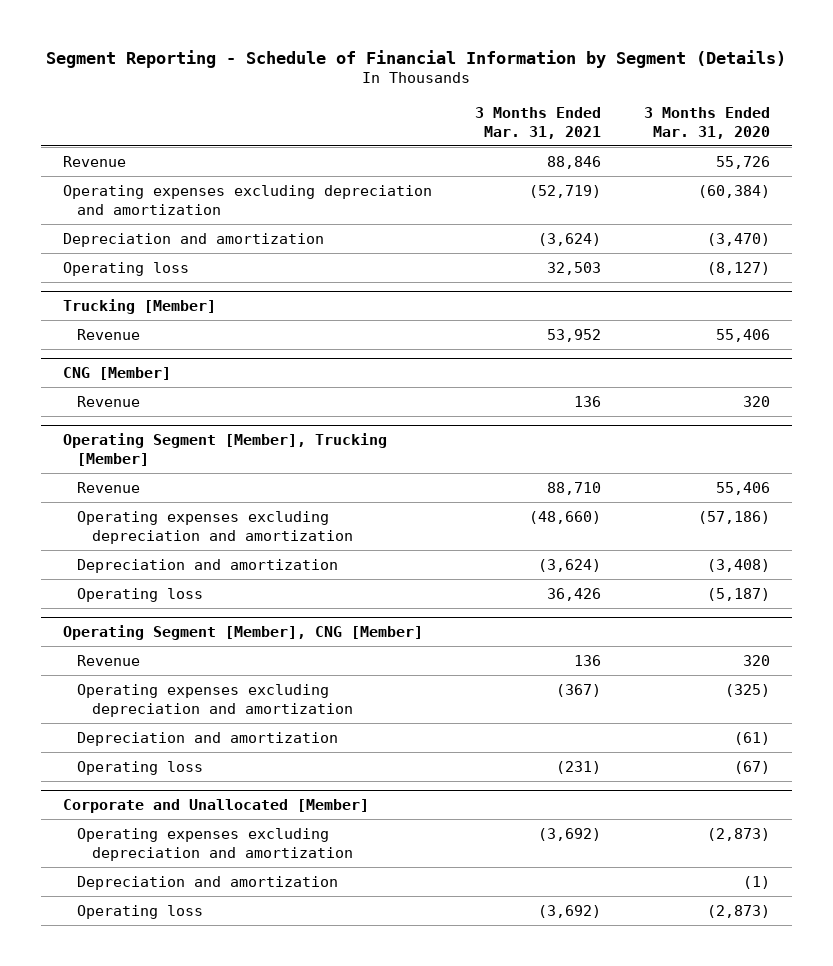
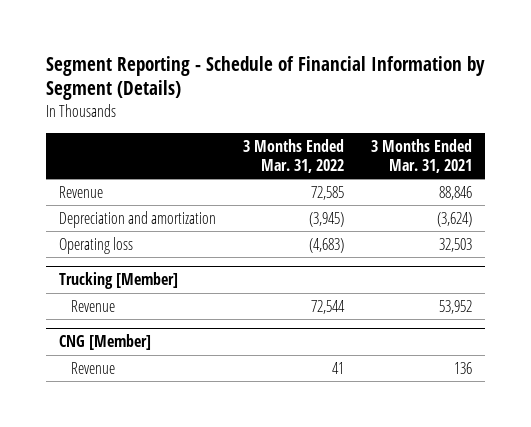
- | 3 Months Ended Mar. 31, 2021 | 3 Months Ended Mar. 31, 2020
+ | 3 Months Ended Mar. 31, 2022 | 3 Months Ended Mar. 31, 2021
- Operating expenses excluding depreciation and amortization | (52,719) | (60,384)
- Operating Segment [Member], Trucking [Member]
- Revenue | 88,710 | 55,406
- Operating expenses excluding depreciation and amortization | (48,660) | (57,186)
- Depreciation and amortization | (3,624) | (3,408)
- Operating loss | 36,426 | (5,187)
- Operating Segment [Member], CNG [Member]
- Revenue | 136 | 320
- Operating expenses excluding depreciation and amortization | (367) | (325)
- Depreciation and amortization | | (61)
- Operating loss | (231) | (67)
- Corporate and Unallocated [Member]
- Operating expenses excluding depreciation and amortization | (3,692) | (2,873)
- Depreciation and amortization | | (1)
- Operating loss | (3,692) | (2,873)

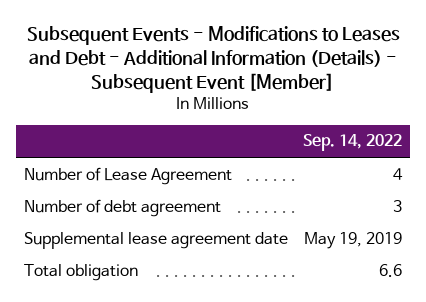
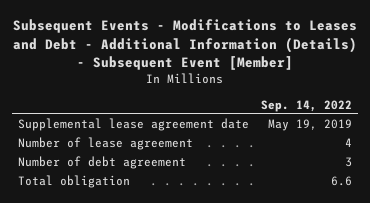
- Number of Lease Agreement | 4
+ Number of lease agreement | 4
moved down: Number of debt agreement | 3

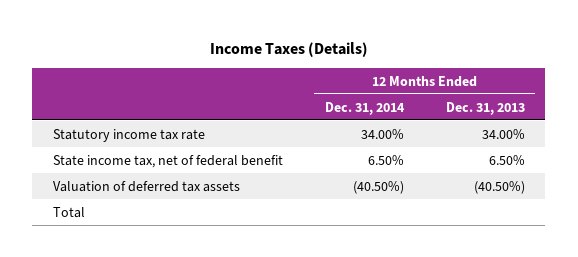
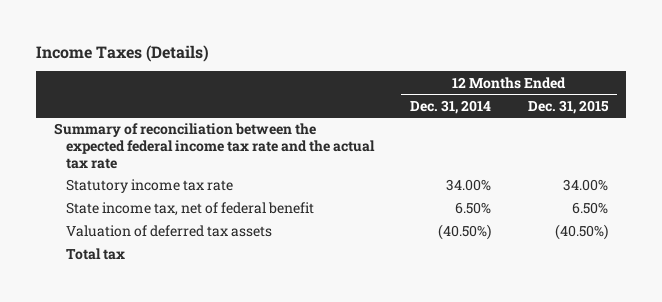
- | 12 Months Ended Dec. 31, 2014 | 12 Months Ended Dec. 31, 2013
+ | 12 Months Ended Dec. 31, 2014 | 12 Months Ended Dec. 31, 2015
+ Summary of reconciliation between the expected federal income tax rate and the actual tax rate
- Total
+ Total tax

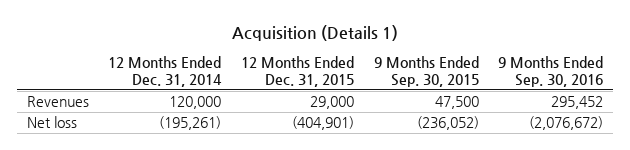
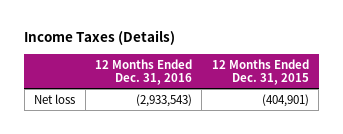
- Acquisition (Details 1)
+ Income Taxes (Details)
- | 12 Months Ended Dec. 31, 2014 | 12 Months Ended Dec. 31, 2015 | 9 Months Ended Sep. 30, 2015 | 9 Months Ended Sep. 30, 2016
+ | 12 Months Ended Dec. 31, 2016 | 12 Months Ended Dec. 31, 2015
- Revenues | 120,000 | 29,000 | 47,500 | 295,452

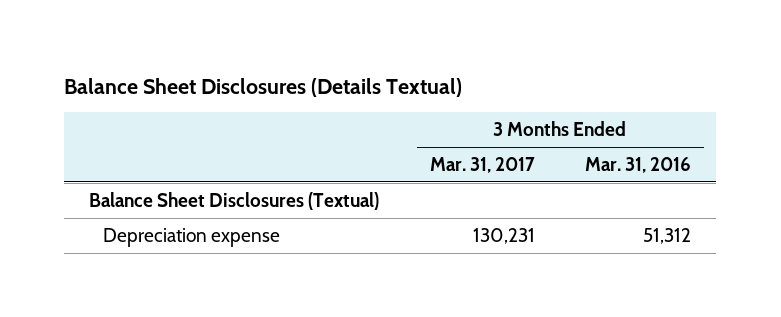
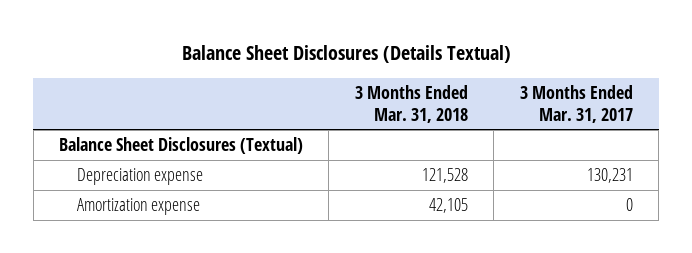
- | 3 Months Ended Mar. 31, 2017 | 3 Months Ended Mar. 31, 2016
+ | 3 Months Ended Mar. 31, 2018 | 3 Months Ended Mar. 31, 2017
+ Amortization expense | 42,105 | 0

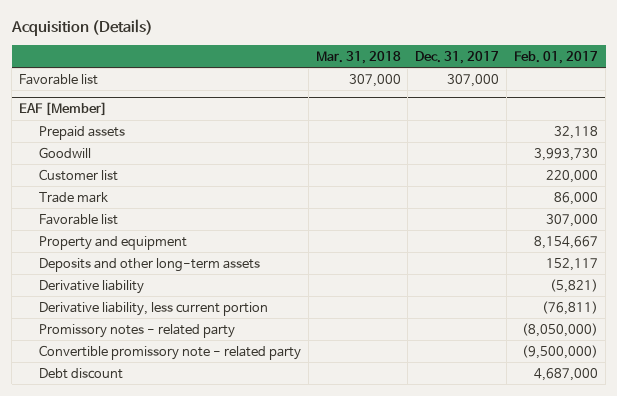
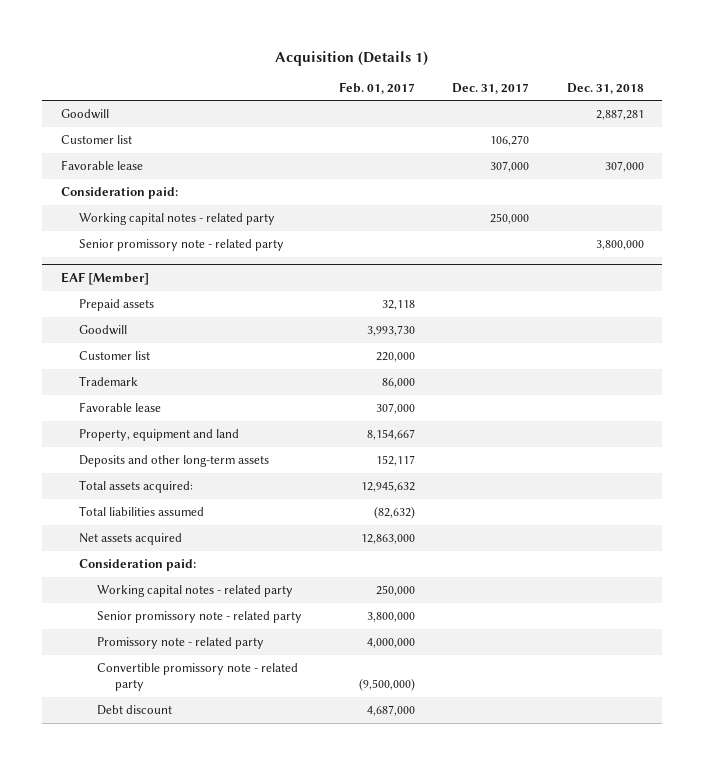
- Acquisition (Details)
+ Acquisition (Details 1)
- | Mar. 31, 2018 | Dec. 31, 2017 | Feb. 01, 2017
+ | Feb. 01, 2017 | Dec. 31, 2017 | Dec. 31, 2018
- Favorable list | 307,000 | 307,000 |
+ Goodwill | | | 2,887,281
+ Customer list | | 106,270 |
+ Favorable lease | | 307,000 | 307,000
+ Consideration paid:
+ Working capital notes - related party | | 250,000 |
+ Senior promissory note - related party | | | 3,800,000
@ EAF [Member]
- Trade mark | | | 86,000
- Favorable list | | | 307,000
- Property and equipment | | | 8,154,667
+ Trademark | 86,000 | |
+ Favorable lease | 307,000 | |
+ Property, equipment and land | 8,154,667 | |
- Derivative liability | | | (5,821)
- Derivative liability, less current portion | | | (76,811)
- Promissory notes - related party | | | (8,050,000)
+ Total assets acquired: | 12,945,632 | |
+ Total liabilities assumed | (82,632) | |
+ Net assets acquired | 12,863,000 | |
+ Consideration paid:
+ Working capital notes - related party | 250,000 | |
+ Senior promissory note - related party | 3,800,000 | |
+ Promissory note - related party | 4,000,000 | |

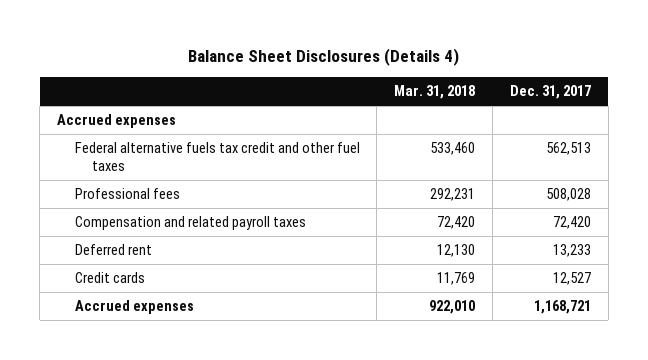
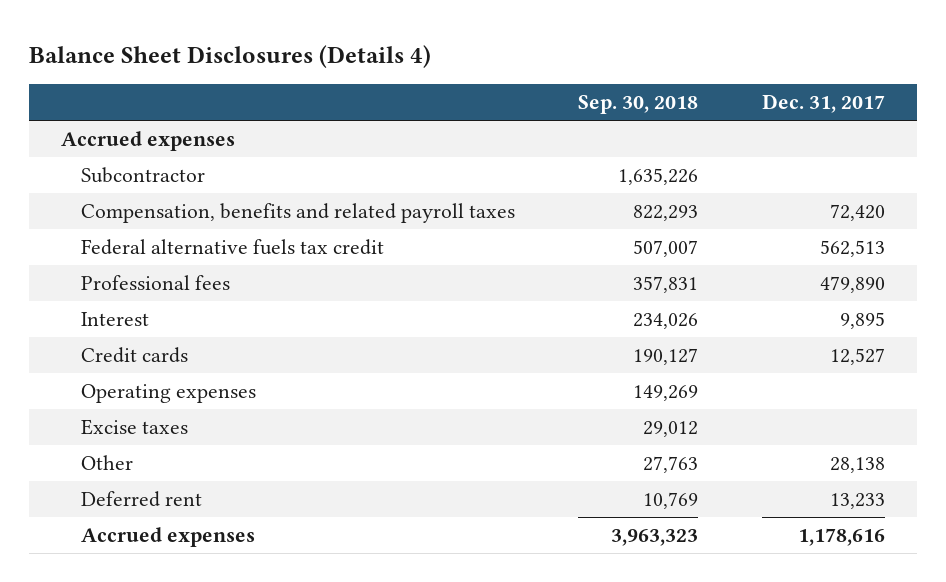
- | Mar. 31, 2018 | Dec. 31, 2017
+ | Sep. 30, 2018 | Dec. 31, 2017
- Federal alternative fuels tax credit and other fuel taxes | 533,460 | 562,513
- Professional fees | 292,231 | 508,028
- Compensation and related payroll taxes | 72,420 | 72,420
+ Subcontractor | 1,635,226 |
+ Compensation, benefits and related payroll taxes | 822,293 | 72,420
+ Federal alternative fuels tax credit | 507,007 | 562,513
+ Professional fees | 357,831 | 479,890
+ Interest | 234,026 | 9,895
- Accrued expenses | 922,010 | 1,168,721
+ Operating expenses | 149,269 |
+ Excise taxes | 29,012 |
+ Other | 27,763 | 28,138
moved down: Deferred rent | 10,769 | 13,233
+ Accrued expenses | 3,963,323 | 1,178,616

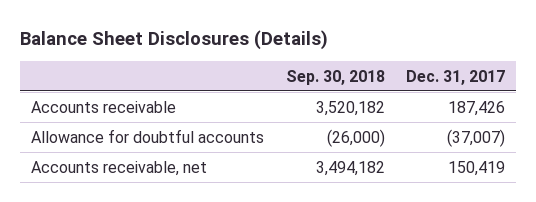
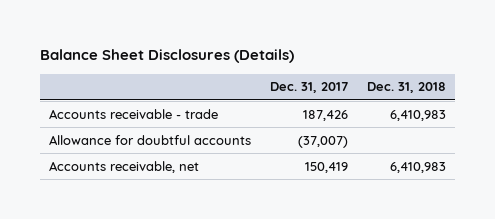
- | Sep. 30, 2018 | Dec. 31, 2017
+ | Dec. 31, 2017 | Dec. 31, 2018
- Accounts receivable | 3,520,182 | 187,426
+ Accounts receivable - trade | 187,426 | 6,410,983

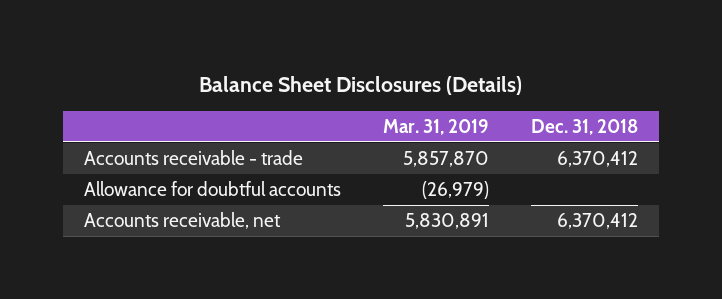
- | Dec. 31, 2017 | Dec. 31, 2018
+ | Mar. 31, 2019 | Dec. 31, 2018
- Accounts receivable - trade | 187,426 | 6,410,983
+ Accounts receivable - trade | 5,857,870 | 6,370,412
- Accounts receivable, net | 150,419 | 6,410,983
+ Accounts receivable, net | 5,830,891 | 6,370,412

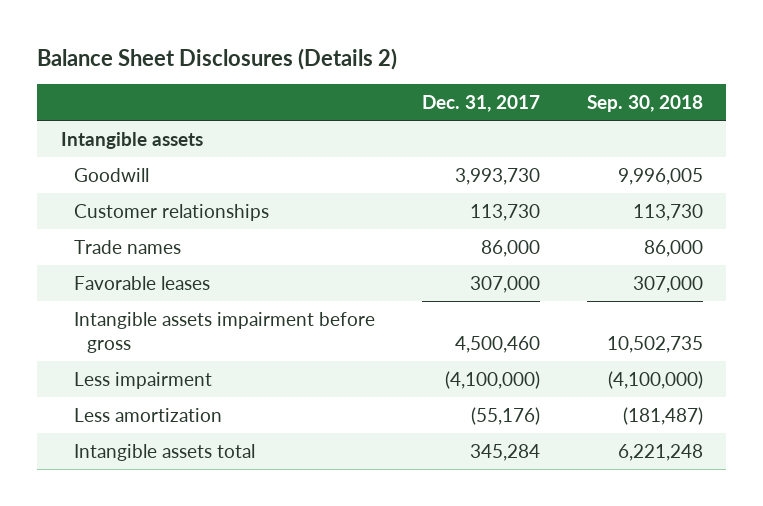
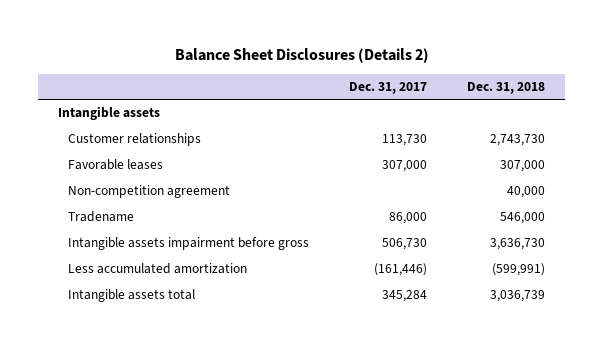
- | Dec. 31, 2017 | Sep. 30, 2018
+ | Dec. 31, 2017 | Dec. 31, 2018
- Goodwill | 3,993,730 | 9,996,005
- Trade names | 86,000 | 86,000
- Intangible assets impairment before gross | 4,500,460 | 10,502,735
- Less impairment | (4,100,000) | (4,100,000)
- Less amortization | (55,176) | (181,487)
+ Non-competition agreement | | 40,000
+ Tradename | 86,000 | 546,000
+ Intangible assets impairment before gross | 506,730 | 3,636,730
+ Less accumulated amortization | (161,446) | (599,991)

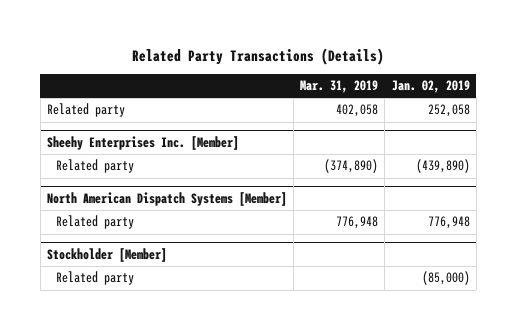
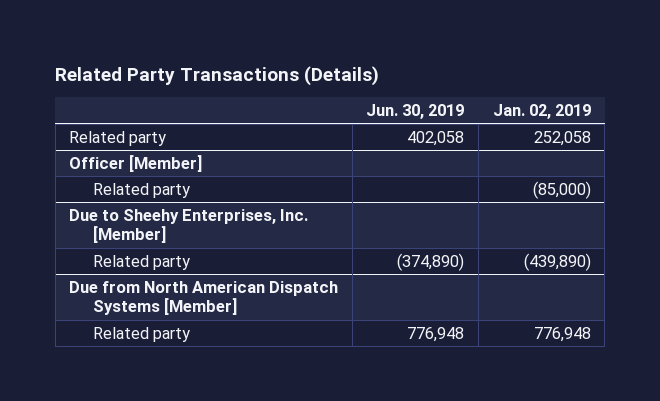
- | Mar. 31, 2019 | Jan. 02, 2019
+ | Jun. 30, 2019 | Jan. 02, 2019
- Sheehy Enterprises Inc. [Member]
+ Officer [Member]
+ Related party | | (85,000)
+ Due to Sheehy Enterprises, Inc. [Member]
- North American Dispatch Systems [Member]
+ Due from North American Dispatch Systems [Member]
- Stockholder [Member]
- Related party | | (85,000)

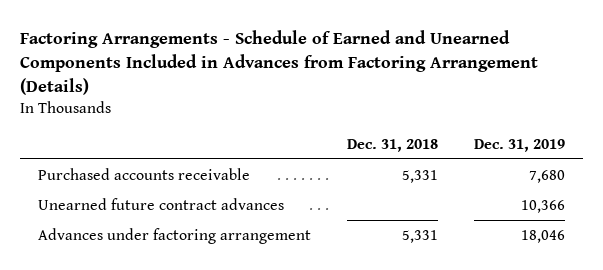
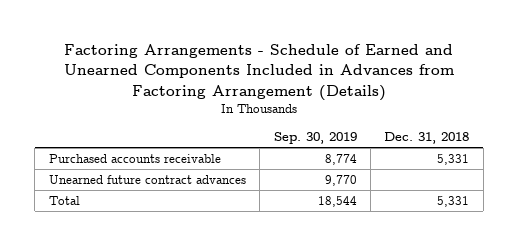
- | Dec. 31, 2018 | Dec. 31, 2019
+ | Sep. 30, 2019 | Dec. 31, 2018
- Advances under factoring arrangement | 5,331 | 18,046
+ Total | 18,544 | 5,331

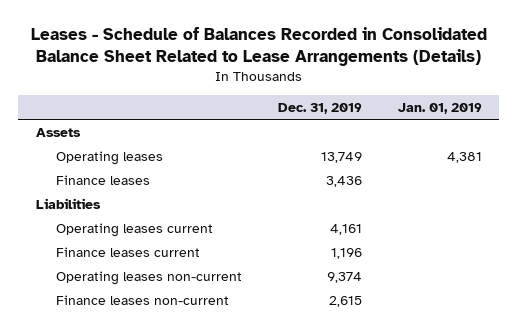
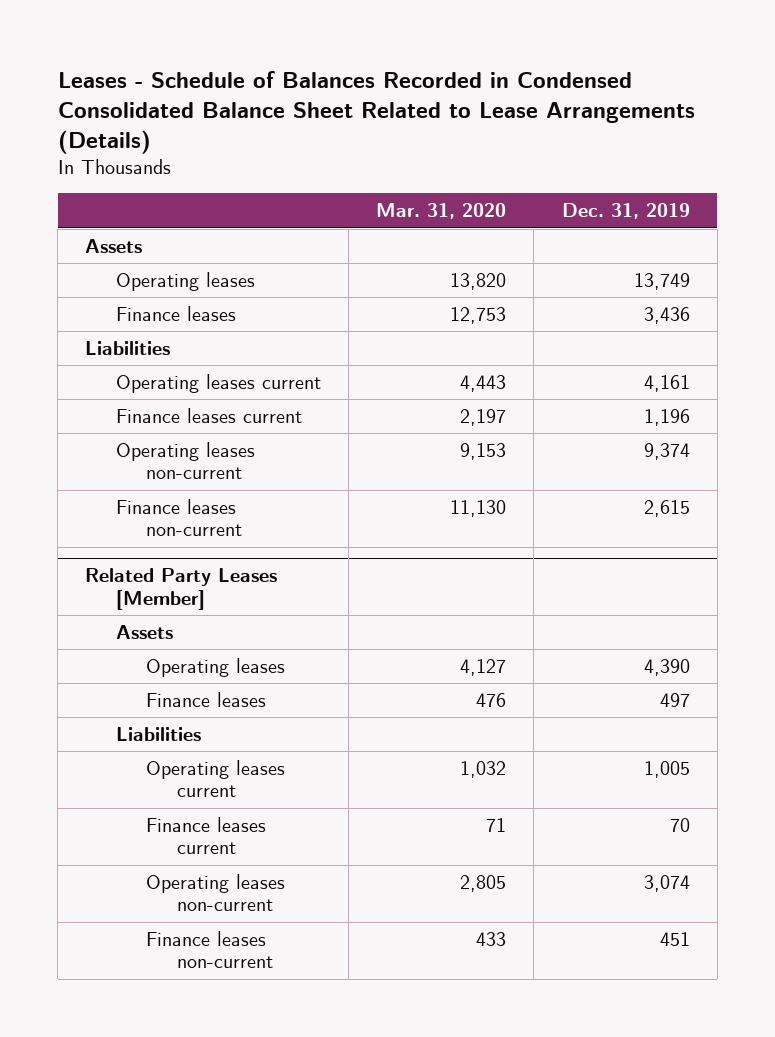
- Leases - Schedule of Balances Recorded in Consolidated Balance Sheet Related to Lease Arrangements (Details)
+ Leases - Schedule of Balances Recorded in Condensed Consolidated Balance Sheet Related to Lease Arrangements (Details)
- | Dec. 31, 2019 | Jan. 01, 2019
+ | Mar. 31, 2020 | Dec. 31, 2019
+ Related Party Leases [Member]
+ Assets
+ Operating leases | 4,127 | 4,390
+ Finance leases | 476 | 497
+ Liabilities
+ Operating leases current | 1,032 | 1,005
+ Finance leases current | 71 | 70
+ Operating leases non-current | 2,805 | 3,074
+ Finance leases non-current | 433 | 451

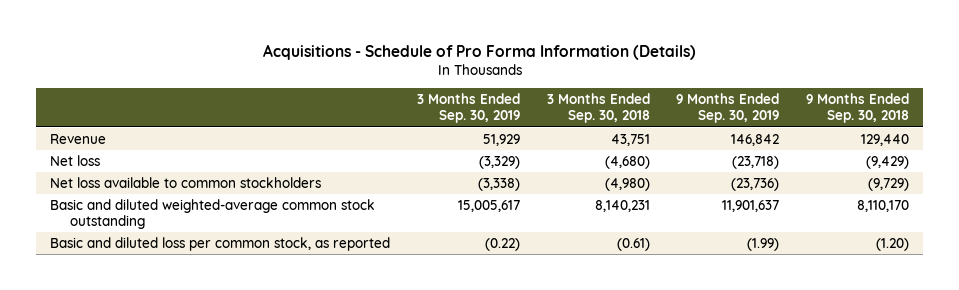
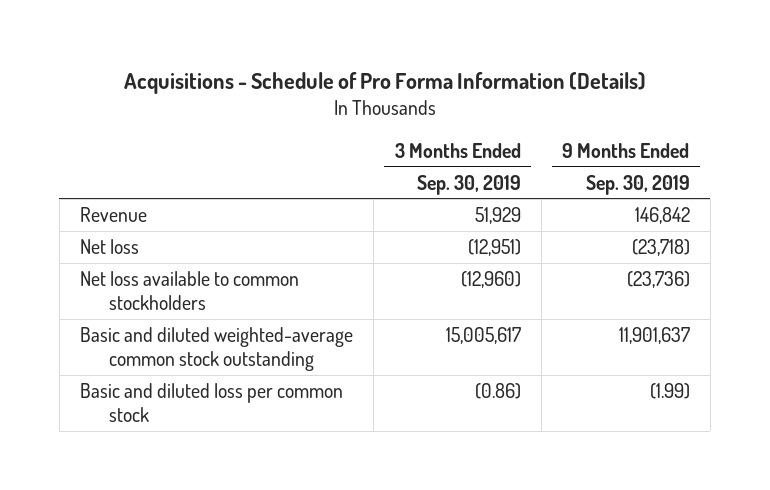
- | 3 Months Ended Sep. 30, 2019 | 3 Months Ended Sep. 30, 2018 | 9 Months Ended Sep. 30, 2019 | 9 Months Ended Sep. 30, 2018
+ | 3 Months Ended Sep. 30, 2019 | 9 Months Ended Sep. 30, 2019
- Net loss | (3,329) | (4,680) | (23,718) | (9,429)
- Net loss available to common stockholders | (3,338) | (4,980) | (23,736) | (9,729)
+ Net loss | (12,951) | (23,718)
+ Net loss available to common stockholders | (12,960) | (23,736)
- Basic and diluted loss per common stock, as reported | (0.22) | (0.61) | (1.99) | (1.20)
+ Basic and diluted loss per common stock | (0.86) | (1.99)

